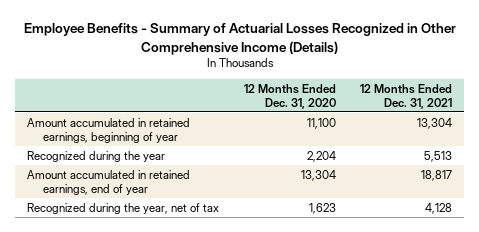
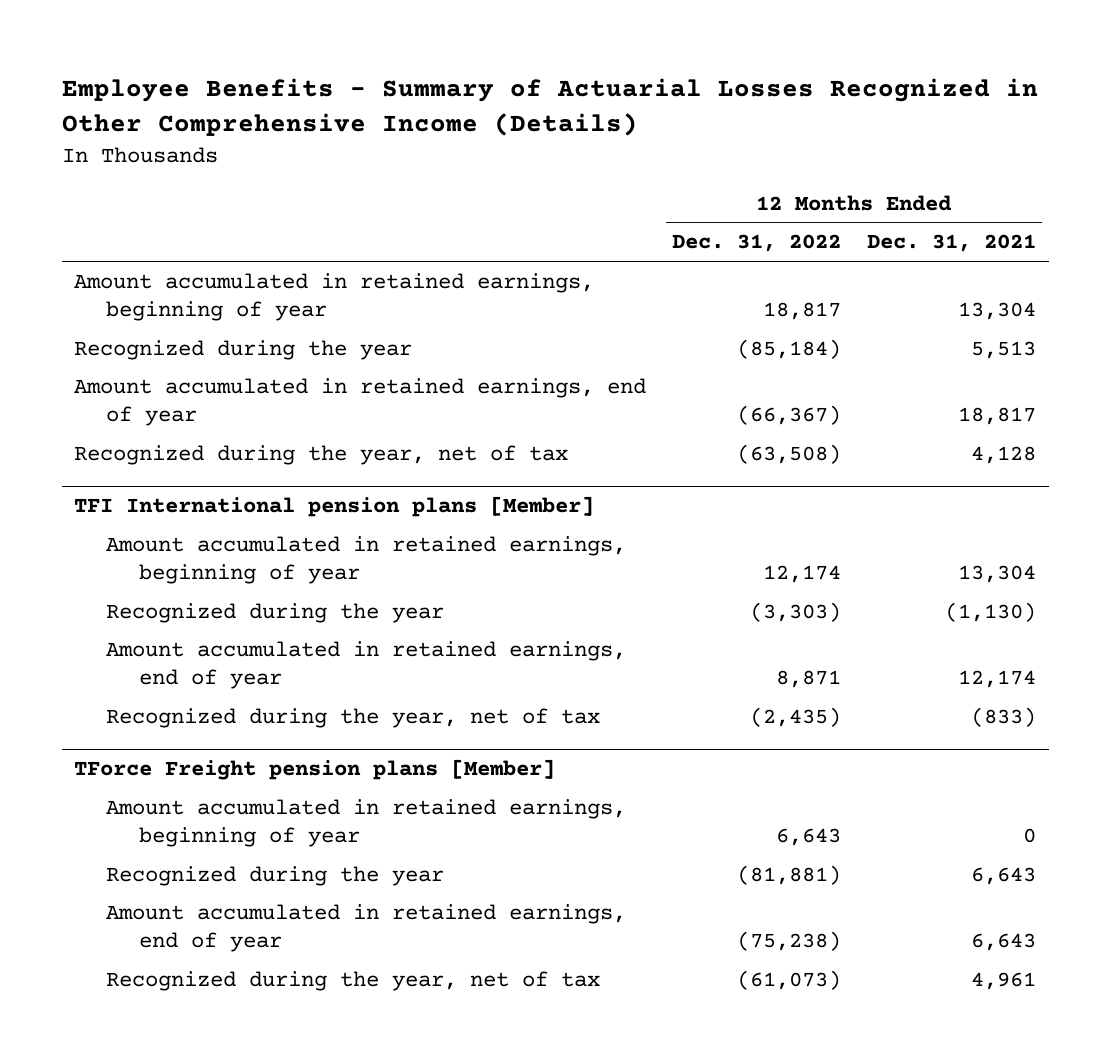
- | 12 Months Ended Dec. 31, 2020 | 12 Months Ended Dec. 31, 2021
+ | 12 Months Ended Dec. 31, 2022 | 12 Months Ended Dec. 31, 2021
+ TFI International pension plans [Member]
+ Amount accumulated in retained earnings, beginning of year | 12,174 | 13,304
+ Recognized during the year | (3,303) | (1,130)
+ Amount accumulated in retained earnings, end of year | 8,871 | 12,174
+ Recognized during the year, net of tax | (2,435) | (833)
+ TForce Freight pension plans [Member]
+ Amount accumulated in retained earnings, beginning of year | 6,643 | 0
+ Recognized during the year | (81,881) | 6,643
+ Amount accumulated in retained earnings, end of year | (75,238) | 6,643
+ Recognized during the year, net of tax | (61,073) | 4,961

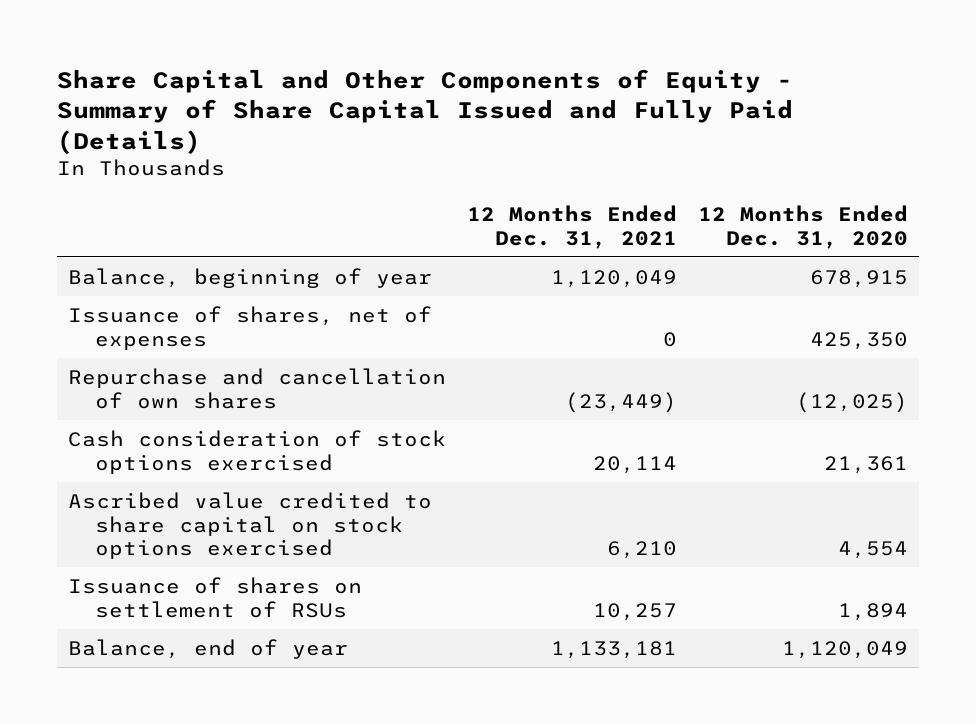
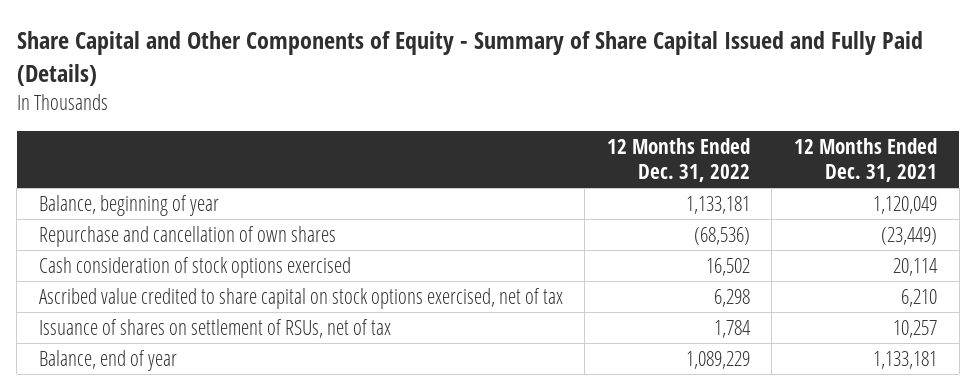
- | 12 Months Ended Dec. 31, 2021 | 12 Months Ended Dec. 31, 2020
+ | 12 Months Ended Dec. 31, 2022 | 12 Months Ended Dec. 31, 2021
- Issuance of shares, net of expenses | 0 | 425,350
- Ascribed value credited to share capital on stock options exercised | 6,210 | 4,554
- Issuance of shares on settlement of RSUs | 10,257 | 1,894
+ Ascribed value credited to share capital on stock options exercised, net of tax | 6,298 | 6,210
+ Issuance of shares on settlement of RSUs, net of tax | 1,784 | 10,257

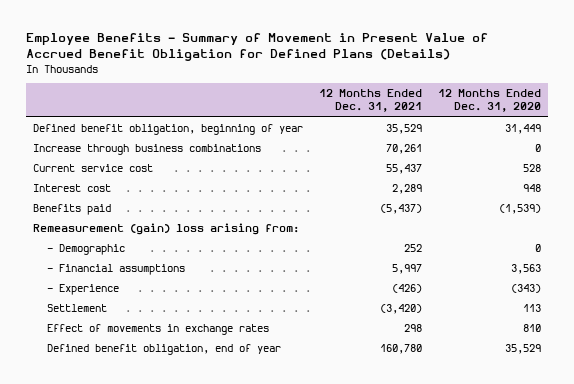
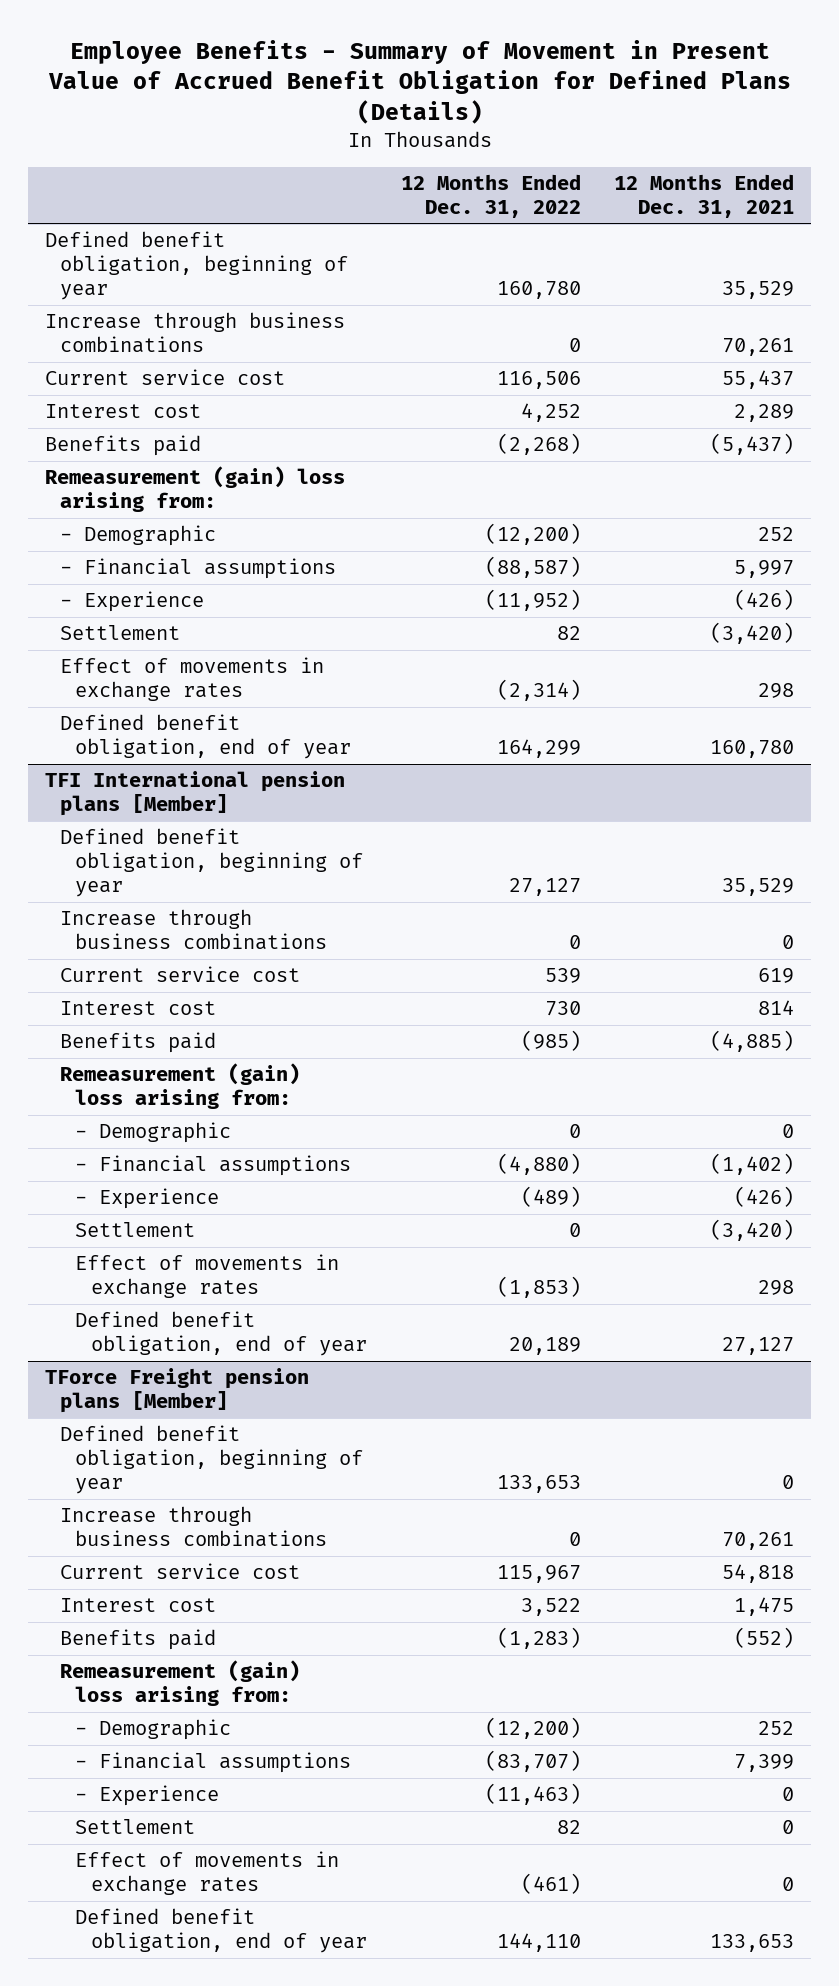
- | 12 Months Ended Dec. 31, 2021 | 12 Months Ended Dec. 31, 2020
+ | 12 Months Ended Dec. 31, 2022 | 12 Months Ended Dec. 31, 2021
+ TFI International pension plans [Member]
+ Defined benefit obligation, beginning of year | 27,127 | 35,529
+ Increase through business combinations | 0 | 0
+ Current service cost | 539 | 619
+ Interest cost | 730 | 814
+ Benefits paid | (985) | (4,885)
+ Remeasurement (gain) loss arising from:
+ - Demographic | 0 | 0
+ - Financial assumptions | (4,880) | (1,402)
+ - Experience | (489) | (426)
+ Settlement | 0 | (3,420)
+ Effect of movements in exchange rates | (1,853) | 298
+ Defined benefit obligation, end of year | 20,189 | 27,127
+ TForce Freight pension plans [Member]
+ Defined benefit obligation, beginning of year | 133,653 | 0
+ Increase through business combinations | 0 | 70,261
+ Current service cost | 115,967 | 54,818
+ Interest cost | 3,522 | 1,475
+ Benefits paid | (1,283) | (552)
+ Remeasurement (gain) loss arising from:
+ - Demographic | (12,200) | 252
+ - Financial assumptions | (83,707) | 7,399
+ - Experience | (11,463) | 0
+ Settlement | 82 | 0
+ Effect of movements in exchange rates | (461) | 0
+ Defined benefit obligation, end of year | 144,110 | 133,653

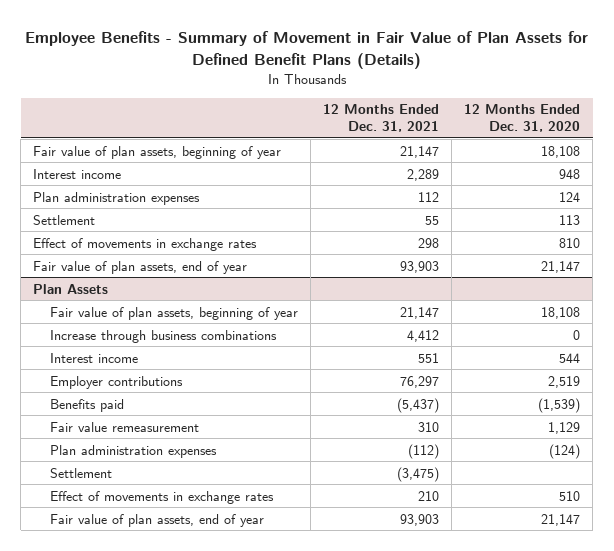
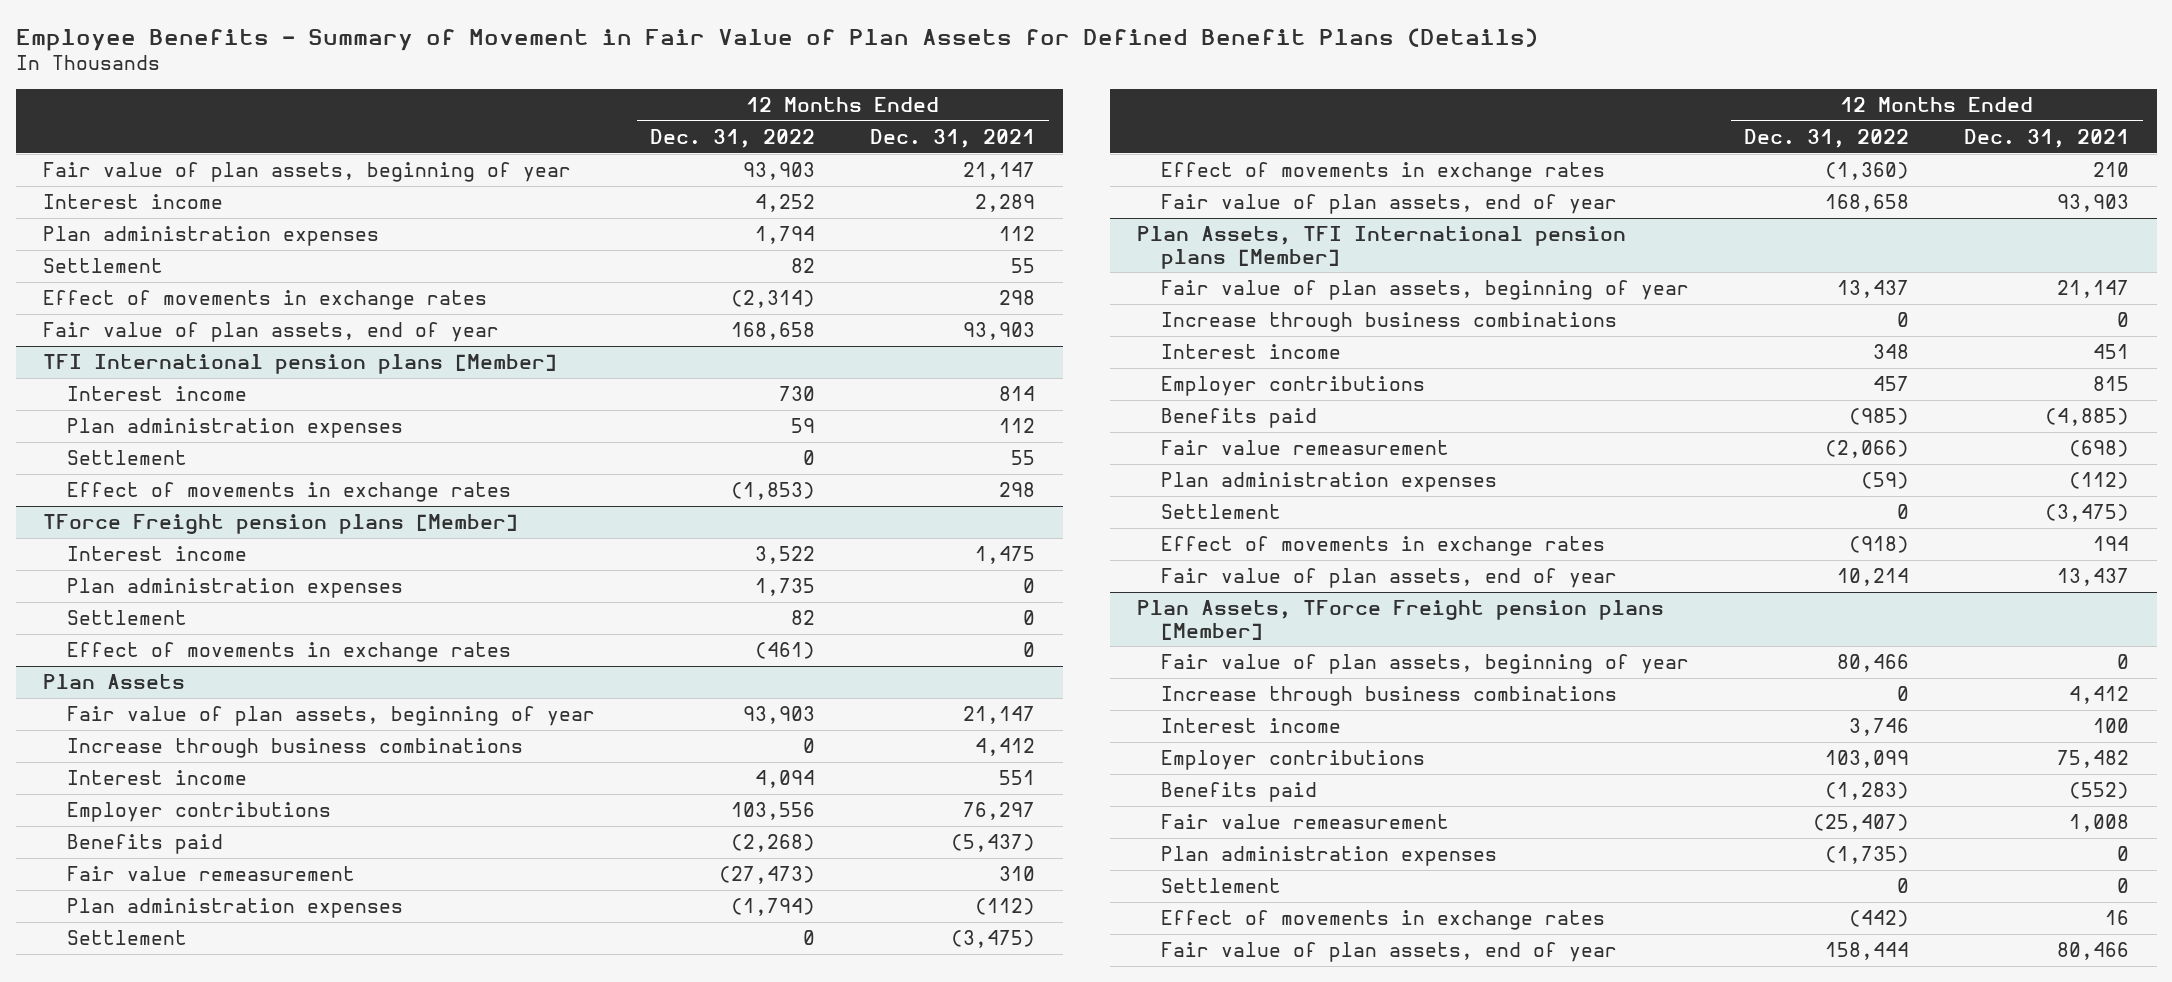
- | 12 Months Ended Dec. 31, 2021 | 12 Months Ended Dec. 31, 2020
+ | 12 Months Ended Dec. 31, 2022 | 12 Months Ended Dec. 31, 2021
+ TFI International pension plans [Member]
+ Interest income | 730 | 814
+ Plan administration expenses | 59 | 112
+ Settlement | 0 | 55
+ Effect of movements in exchange rates | (1,853) | 298
+ TForce Freight pension plans [Member]
+ Interest income | 3,522 | 1,475
+ Plan administration expenses | 1,735 | 0
+ Settlement | 82 | 0
+ Effect of movements in exchange rates | (461) | 0
+ Plan Assets, TFI International pension plans [Member]
+ Fair value of plan assets, beginning of year | 13,437 | 21,147
+ Increase through business combinations | 0 | 0
+ Interest income | 348 | 451
+ Employer contributions | 457 | 815
+ Benefits paid | (985) | (4,885)
+ Fair value remeasurement | (2,066) | (698)
+ Plan administration expenses | (59) | (112)
+ Settlement | 0 | (3,475)
+ Effect of movements in exchange rates | (918) | 194
+ Fair value of plan assets, end of year | 10,214 | 13,437
+ Plan Assets, TForce Freight pension plans [Member]
+ Fair value of plan assets, beginning of year | 80,466 | 0
+ Increase through business combinations | 0 | 4,412
+ Interest income | 3,746 | 100
+ Employer contributions | 103,099 | 75,482
+ Benefits paid | (1,283) | (552)
+ Fair value remeasurement | (25,407) | 1,008
+ Plan administration expenses | (1,735) | 0
+ Settlement | 0 | 0
+ Effect of movements in exchange rates | (442) | 16
+ Fair value of plan assets, end of year | 158,444 | 80,466

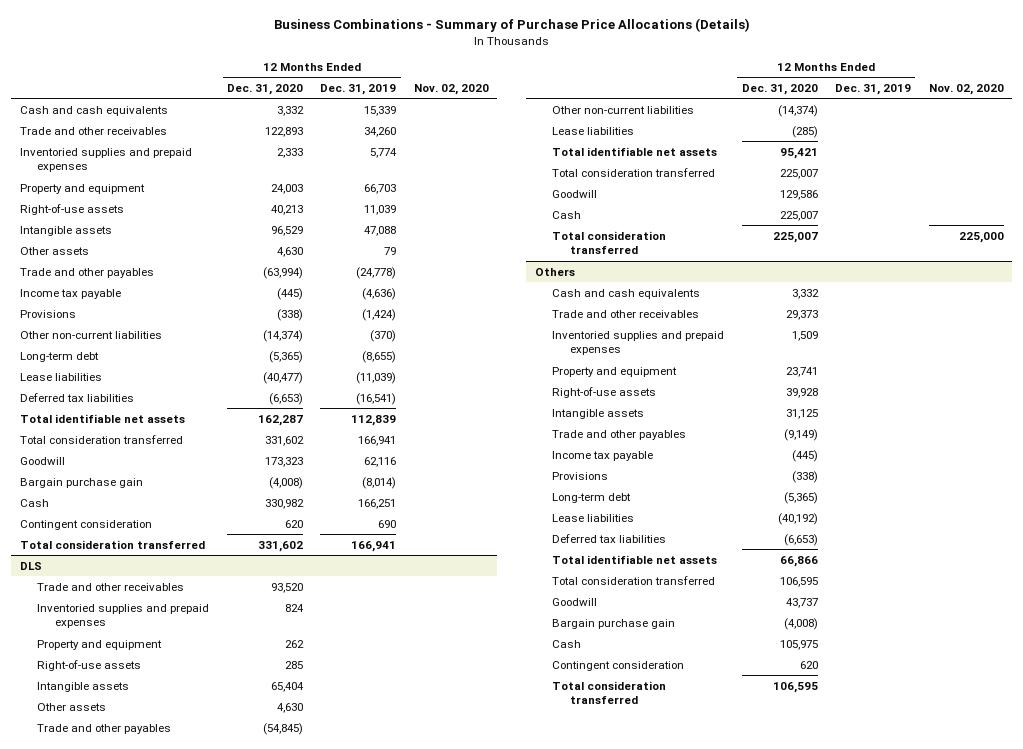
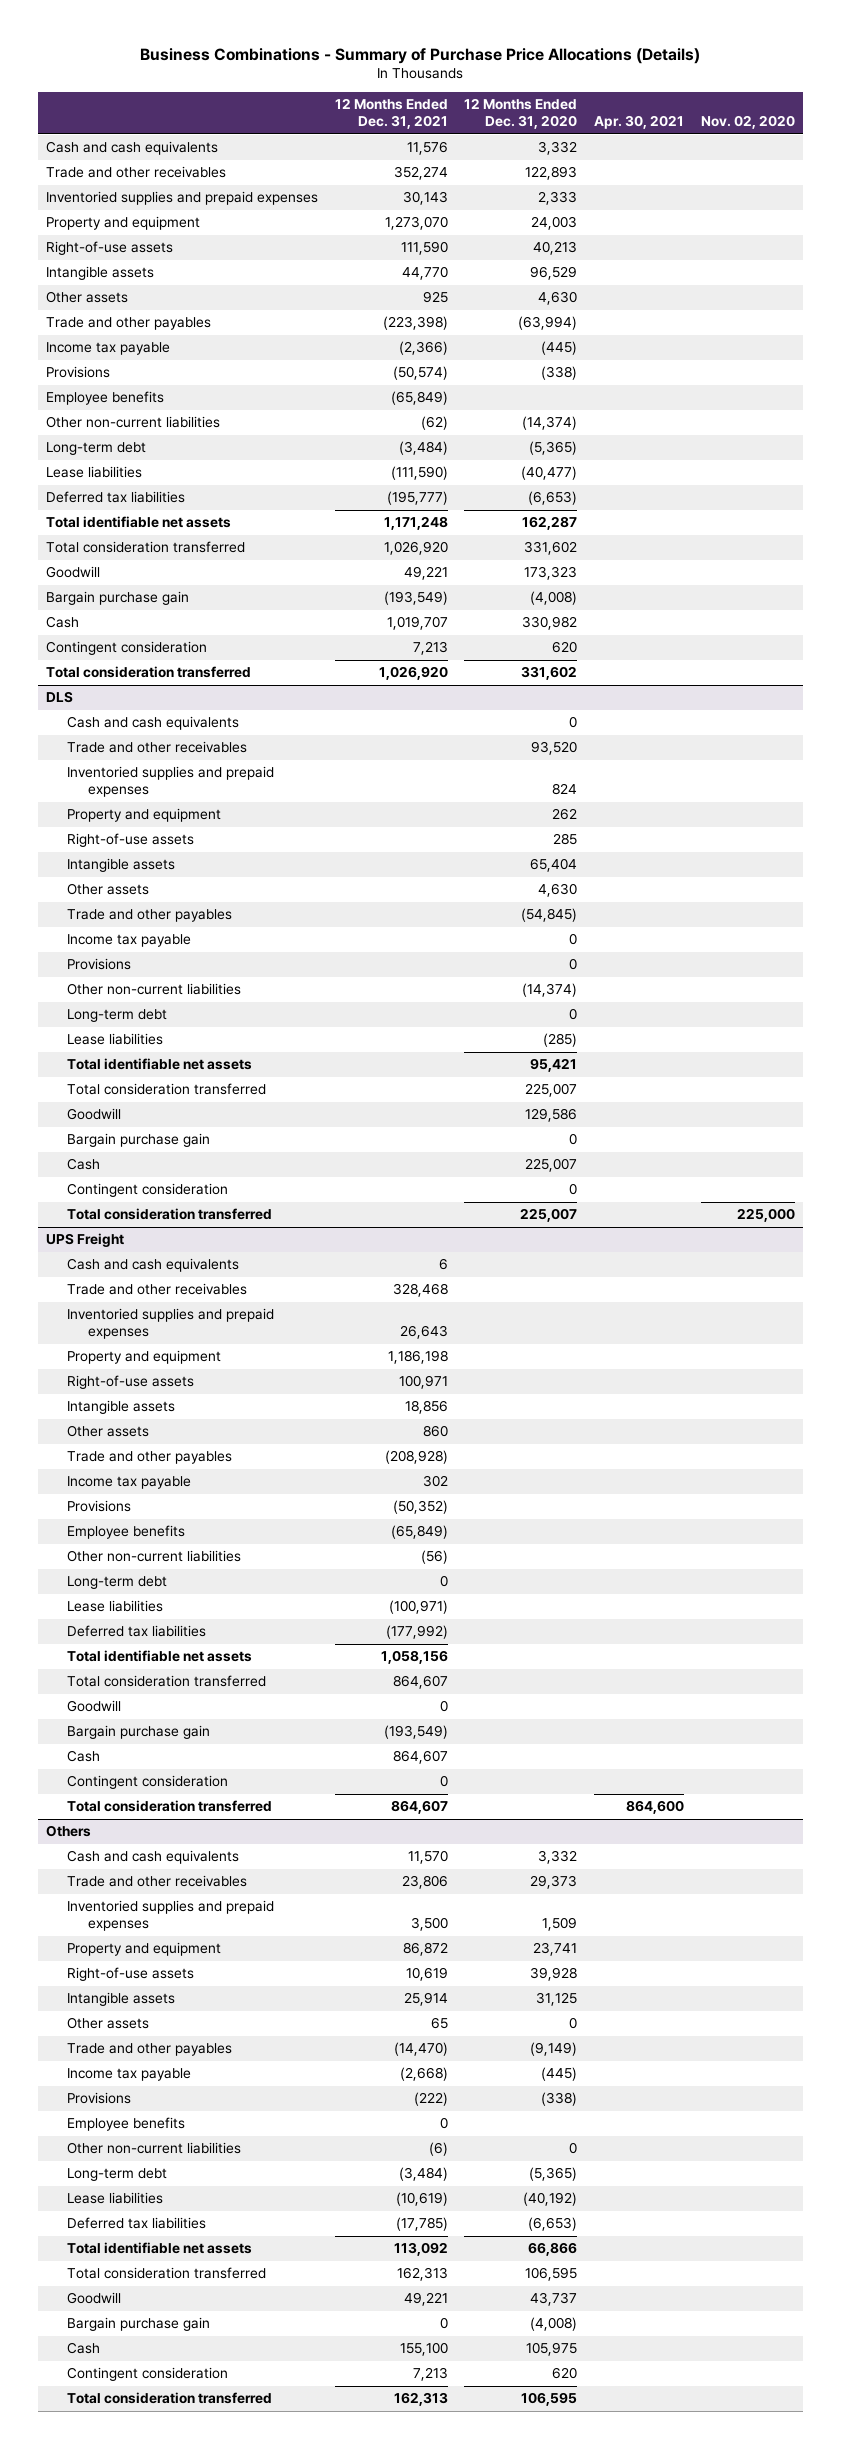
- | 12 Months Ended Dec. 31, 2020 | 12 Months Ended Dec. 31, 2019 | Nov. 02, 2020
+ | 12 Months Ended Dec. 31, 2021 | 12 Months Ended Dec. 31, 2020 | Apr. 30, 2021 | Nov. 02, 2020
+ Employee benefits | (65,849) | | |
@ DLS
+ Cash and cash equivalents | | 0 | |
+ Income tax payable | | 0 | |
+ Provisions | | 0 | |
+ Long-term debt | | 0 | |
+ Bargain purchase gain | | 0 | |
+ Contingent consideration | | 0 | |
+ UPS Freight
+ Cash and cash equivalents | 6 | | |
+ Trade and other receivables | 328,468 | | |
+ Inventoried supplies and prepaid expenses | 26,643 | | |
+ Property and equipment | 1,186,198 | | |
+ Right-of-use assets | 100,971 | | |
+ Intangible assets | 18,856 | | |
+ Other assets | 860 | | |
+ Trade and other payables | (208,928) | | |
+ Income tax payable | 302 | | |
+ Provisions | (50,352) | | |
+ Employee benefits | (65,849) | | |
+ Other non-current liabilities | (56) | | |
+ Long-term debt | 0 | | |
+ Lease liabilities | (100,971) | | |
+ Deferred tax liabilities | (177,992) | | |
+ Total identifiable net assets | 1,058,156 | | |
+ Total consideration transferred | 864,607 | | |
+ Goodwill | 0 | | |
+ Bargain purchase gain | (193,549) | | |
+ Cash | 864,607 | | |
+ Contingent consideration | 0 | | |
+ Total consideration transferred | 864,607 | | 864,600 |
@ Others
+ Other assets | 65 | 0 | |
+ Employee benefits | 0 | | |
+ Other non-current liabilities | (6) | 0 | |

